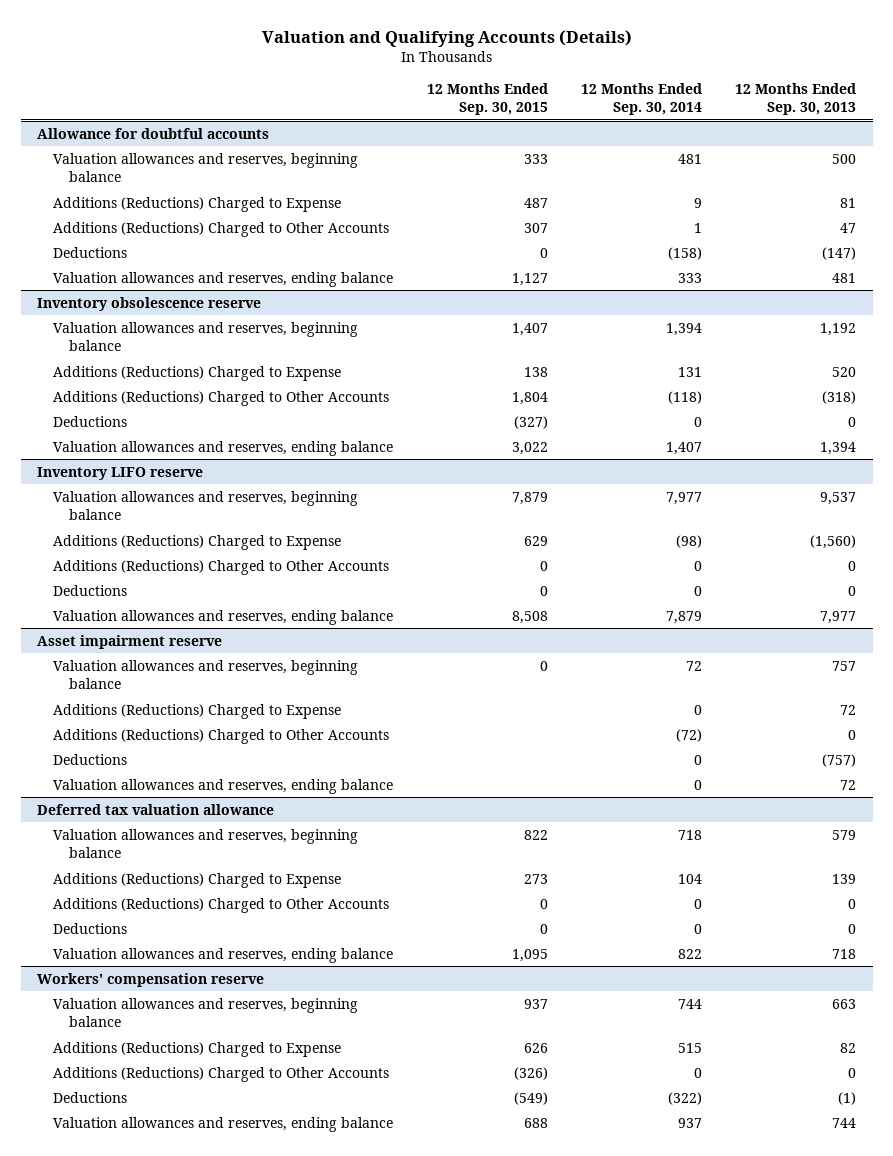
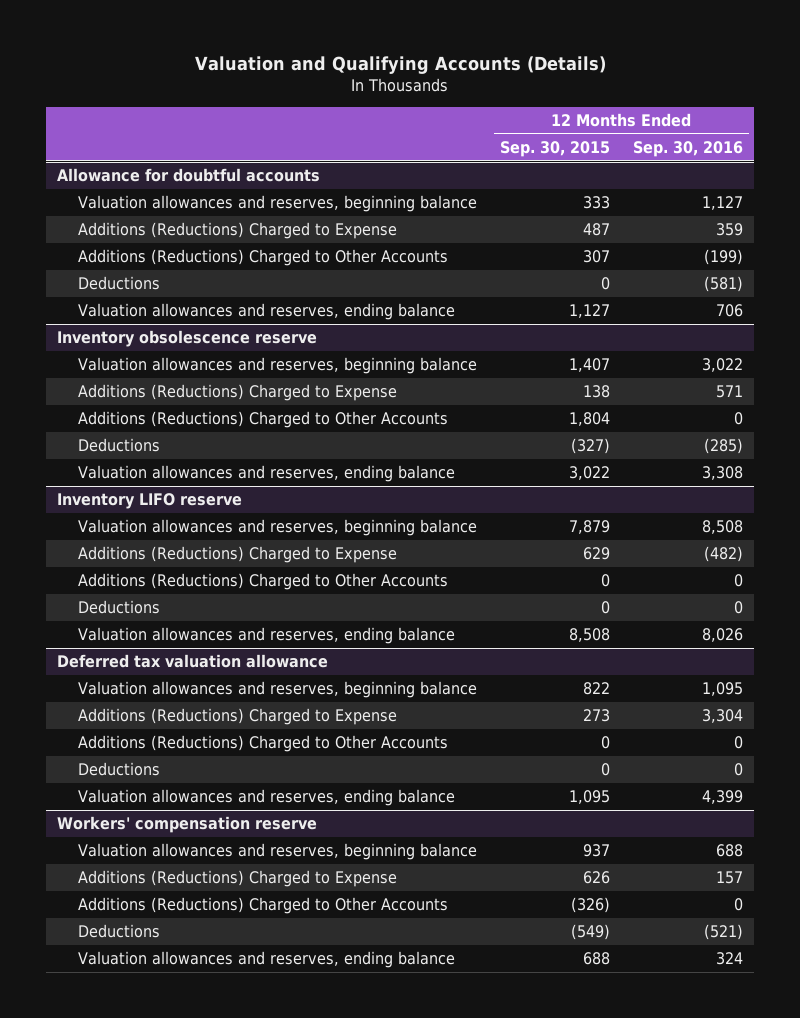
- | 12 Months Ended Sep. 30, 2015 | 12 Months Ended Sep. 30, 2014 | 12 Months Ended Sep. 30, 2013
+ | 12 Months Ended Sep. 30, 2015 | 12 Months Ended Sep. 30, 2016
- Asset impairment reserve
- Valuation allowances and reserves, beginning balance | 0 | 72 | 757
- Additions (Reductions) Charged to Expense | | 0 | 72
- Additions (Reductions) Charged to Other Accounts | | (72) | 0
- Deductions | | 0 | (757)
- Valuation allowances and reserves, ending balance | | 0 | 72

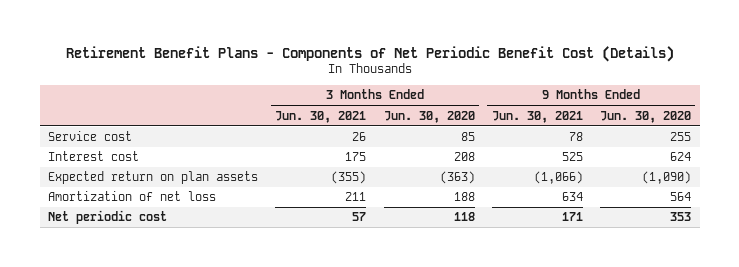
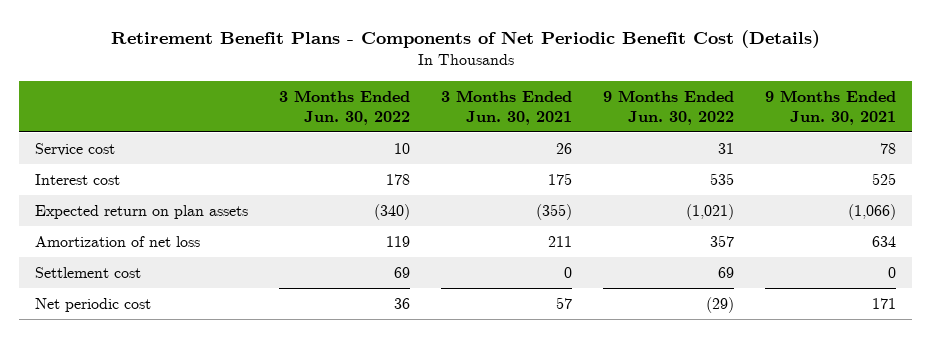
- | 3 Months Ended Jun. 30, 2021 | 3 Months Ended Jun. 30, 2020 | 9 Months Ended Jun. 30, 2021 | 9 Months Ended Jun. 30, 2020
+ | 3 Months Ended Jun. 30, 2022 | 3 Months Ended Jun. 30, 2021 | 9 Months Ended Jun. 30, 2022 | 9 Months Ended Jun. 30, 2021
+ Settlement cost | 69 | 0 | 69 | 0

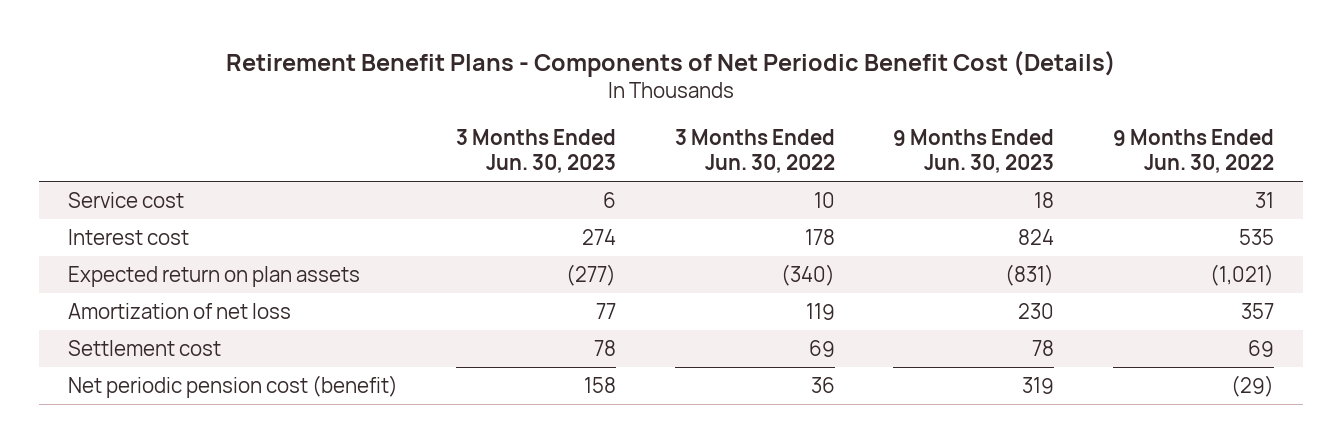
- | 3 Months Ended Jun. 30, 2022 | 3 Months Ended Jun. 30, 2021 | 9 Months Ended Jun. 30, 2022 | 9 Months Ended Jun. 30, 2021
+ | 3 Months Ended Jun. 30, 2023 | 3 Months Ended Jun. 30, 2022 | 9 Months Ended Jun. 30, 2023 | 9 Months Ended Jun. 30, 2022
- Net periodic cost | 36 | 57 | (29) | 171
+ Net periodic pension cost (benefit) | 158 | 36 | 319 | (29)

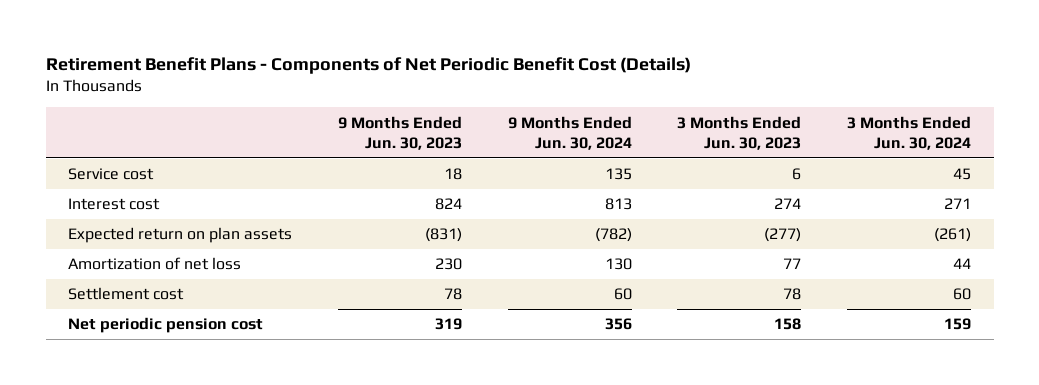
- | 3 Months Ended Jun. 30, 2023 | 3 Months Ended Jun. 30, 2022 | 9 Months Ended Jun. 30, 2023 | 9 Months Ended Jun. 30, 2022
+ | 9 Months Ended Jun. 30, 2023 | 9 Months Ended Jun. 30, 2024 | 3 Months Ended Jun. 30, 2023 | 3 Months Ended Jun. 30, 2024
- Net periodic pension cost (benefit) | 158 | 36 | 319 | (29)
+ Net periodic pension cost | 319 | 356 | 158 | 159

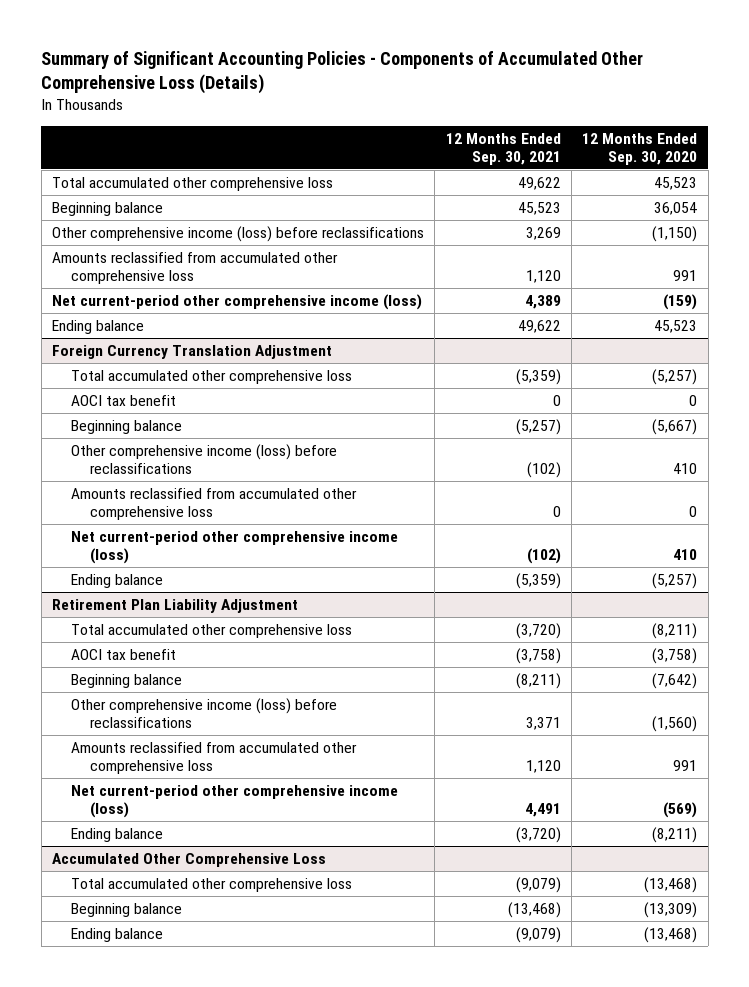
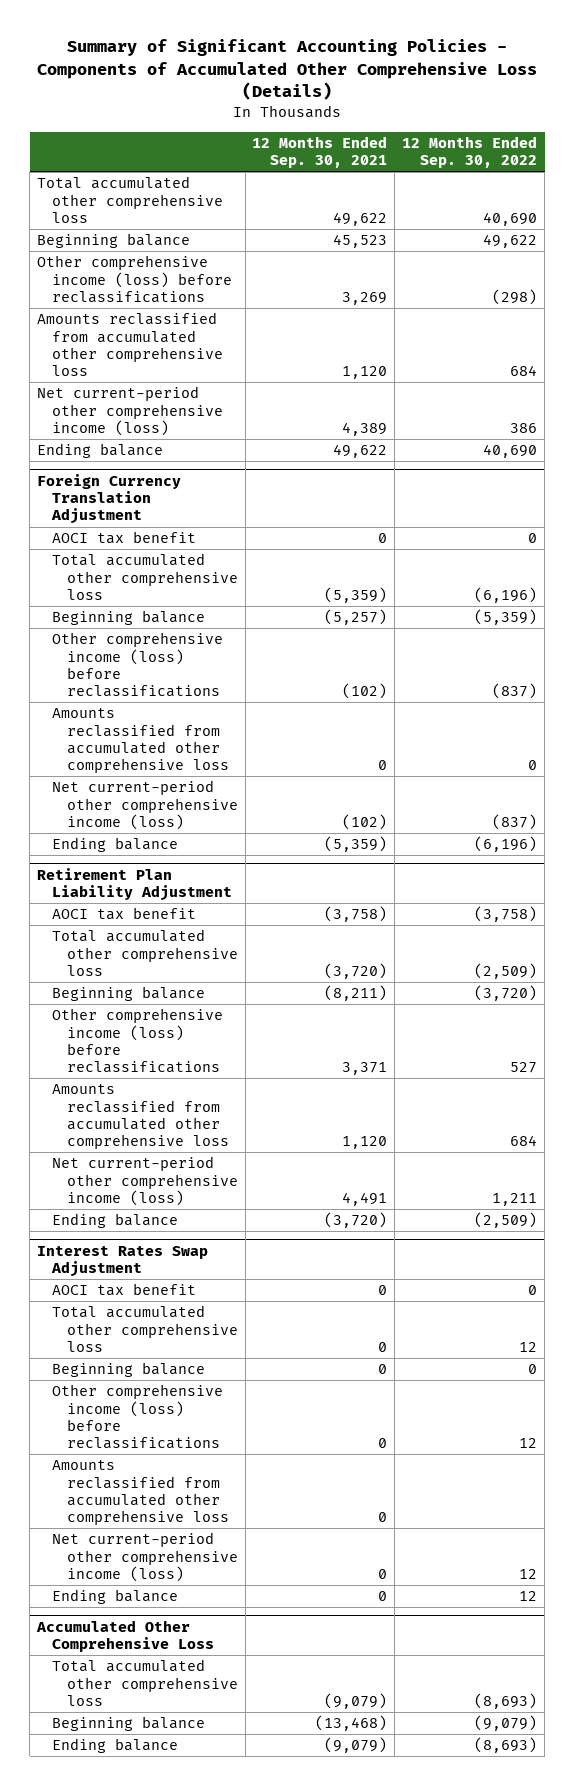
- | 12 Months Ended Sep. 30, 2021 | 12 Months Ended Sep. 30, 2020
+ | 12 Months Ended Sep. 30, 2021 | 12 Months Ended Sep. 30, 2022
@ Foreign Currency Translation Adjustment
moved down: Total accumulated other comprehensive loss | (5,359) | (6,196)
@ Retirement Plan Liability Adjustment
moved down: Total accumulated other comprehensive loss | (3,720) | (2,509)
+ Interest Rates Swap Adjustment
+ AOCI tax benefit | 0 | 0
+ Total accumulated other comprehensive loss | 0 | 12
+ Beginning balance | 0 | 0
+ Other comprehensive income (loss) before reclassifications | 0 | 12
+ Amounts reclassified from accumulated other comprehensive loss | 0 |
+ Net current-period other comprehensive income (loss) | 0 | 12
+ Ending balance | 0 | 12

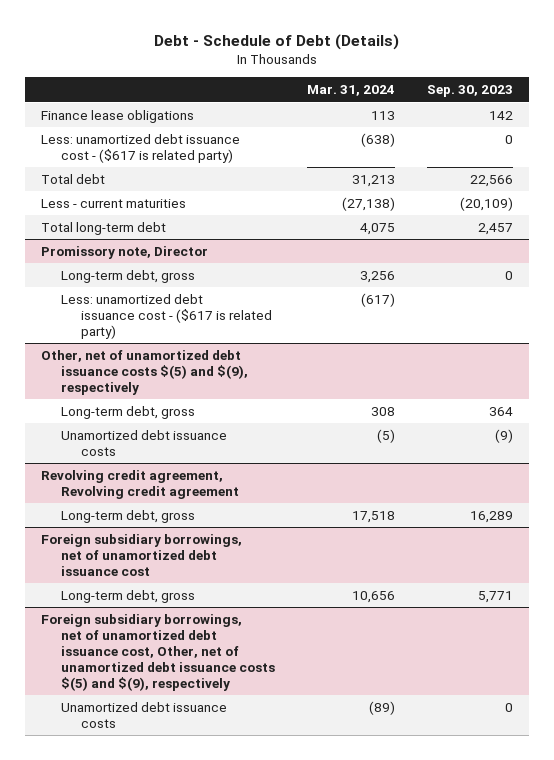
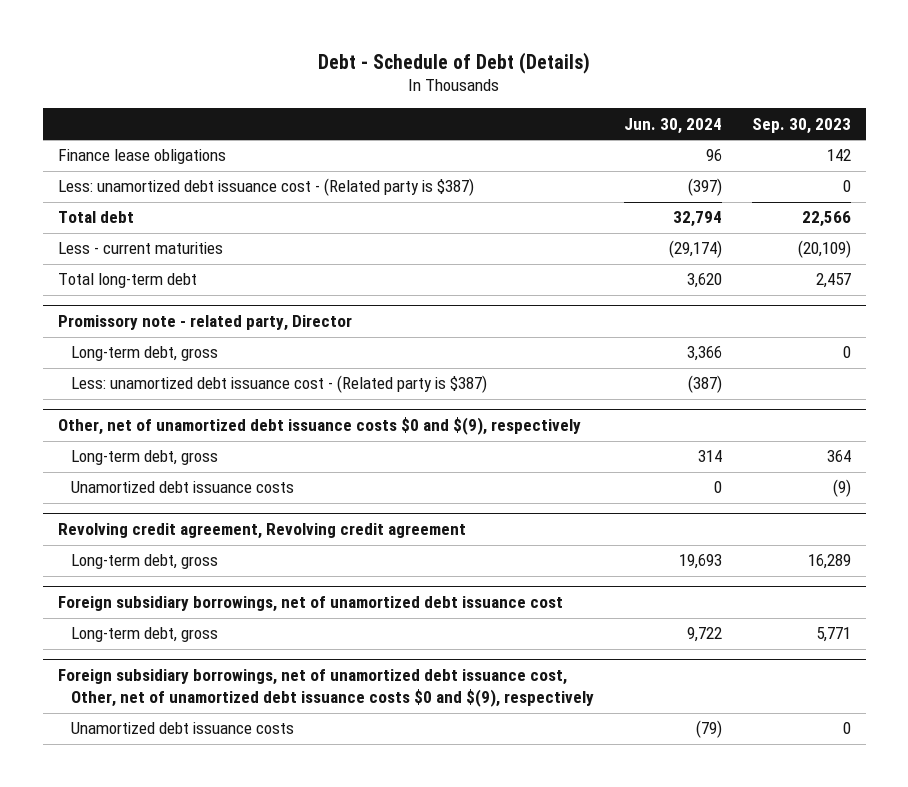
- | Mar. 31, 2024 | Sep. 30, 2023
+ | Jun. 30, 2024 | Sep. 30, 2023
- Less: unamortized debt issuance cost - ($617 is related party) | (638) | 0
+ Less: unamortized debt issuance cost - (Related party is $387) | (397) | 0
- Promissory note, Director
+ Promissory note - related party, Director
- Less: unamortized debt issuance cost - ($617 is related party) | (617) |
- Other, net of unamortized debt issuance costs $(5) and $(9), respectively
+ Less: unamortized debt issuance cost - (Related party is $387) | (387) |
+ Other, net of unamortized debt issuance costs $0 and $(9), respectively
- Foreign subsidiary borrowings, net of unamortized debt issuance cost, Other, net of unamortized debt issuance costs $(5) and $(9), respectively
+ Foreign subsidiary borrowings, net of unamortized debt issuance cost, Other, net of unamortized debt issuance costs $0 and $(9), respectively

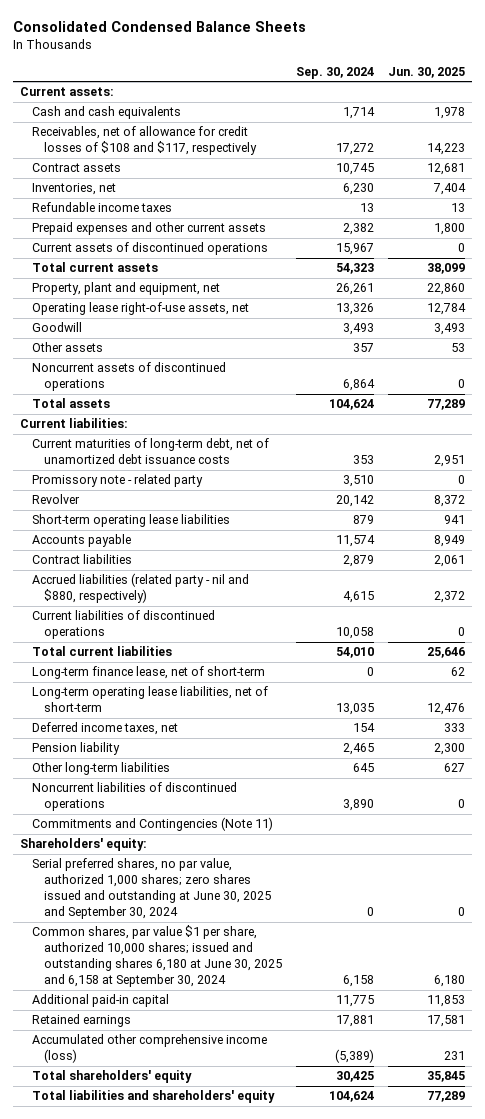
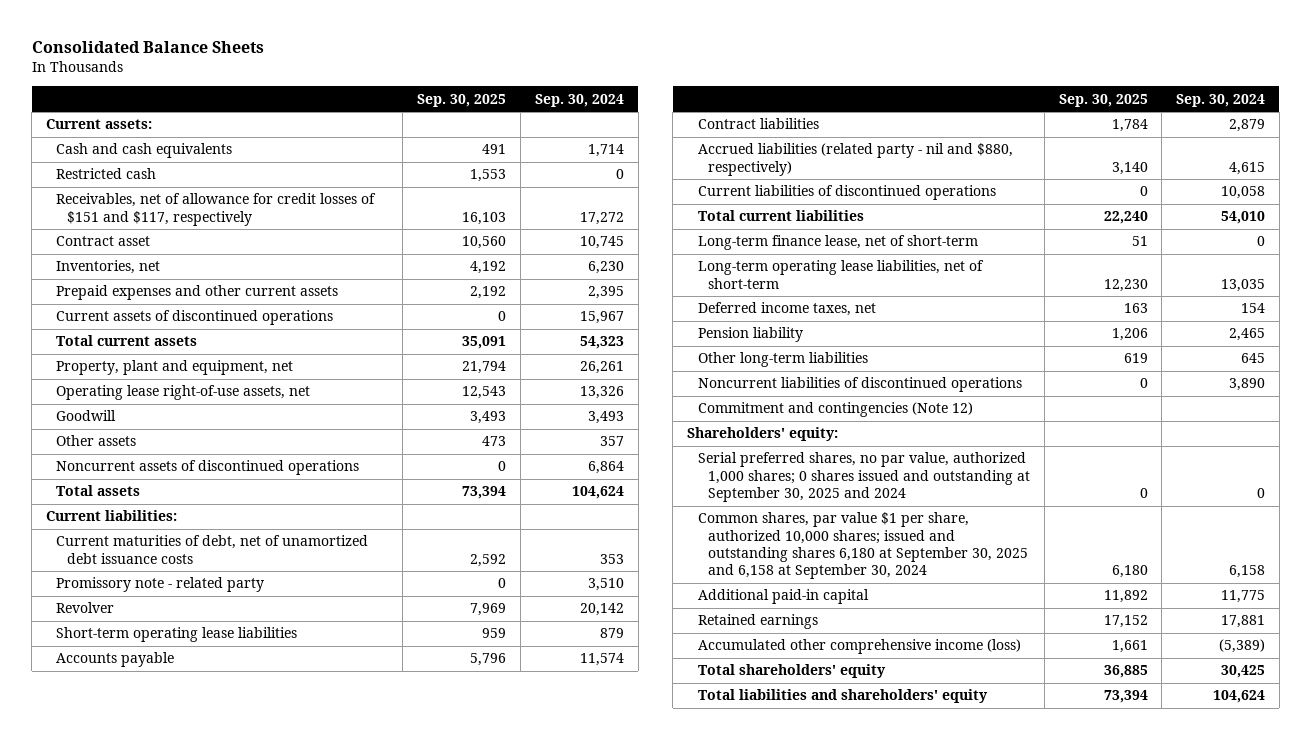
- Consolidated Condensed Balance Sheets
+ Consolidated Balance Sheets
- | Sep. 30, 2024 | Jun. 30, 2025
+ | Sep. 30, 2025 | Sep. 30, 2024
- Receivables, net of allowance for credit losses of $108 and $117, respectively | 17,272 | 14,223
- Contract assets | 10,745 | 12,681
+ Restricted cash | 1,553 | 0
+ Receivables, net of allowance for credit losses of $151 and $117, respectively | 16,103 | 17,272
+ Contract asset | 10,560 | 10,745
- Refundable income taxes | 13 | 13
- Prepaid expenses and other current assets | 2,382 | 1,800
+ Prepaid expenses and other current assets | 2,192 | 2,395
- Current maturities of long-term debt, net of unamortized debt issuance costs | 353 | 2,951
+ Current maturities of debt, net of unamortized debt issuance costs | 2,592 | 353
- Commitments and Contingencies (Note 11)
+ Commitment and contingencies (Note 12)
- Serial preferred shares, no par value, authorized 1,000 shares; zero shares issued and outstanding at June 30, 2025 and September 30, 2024 | 0 | 0
- Common shares, par value $1 per share, authorized 10,000 shares; issued and outstanding shares 6,180 at June 30, 2025 and 6,158 at September 30, 2024 | 6,158 | 6,180
+ Serial preferred shares, no par value, authorized 1,000 shares; 0 shares issued and outstanding at September 30, 2025 and 2024 | 0 | 0
+ Common shares, par value $1 per share, authorized 10,000 shares; issued and outstanding shares 6,180 at September 30, 2025 and 6,158 at September 30, 2024 | 6,180 | 6,158

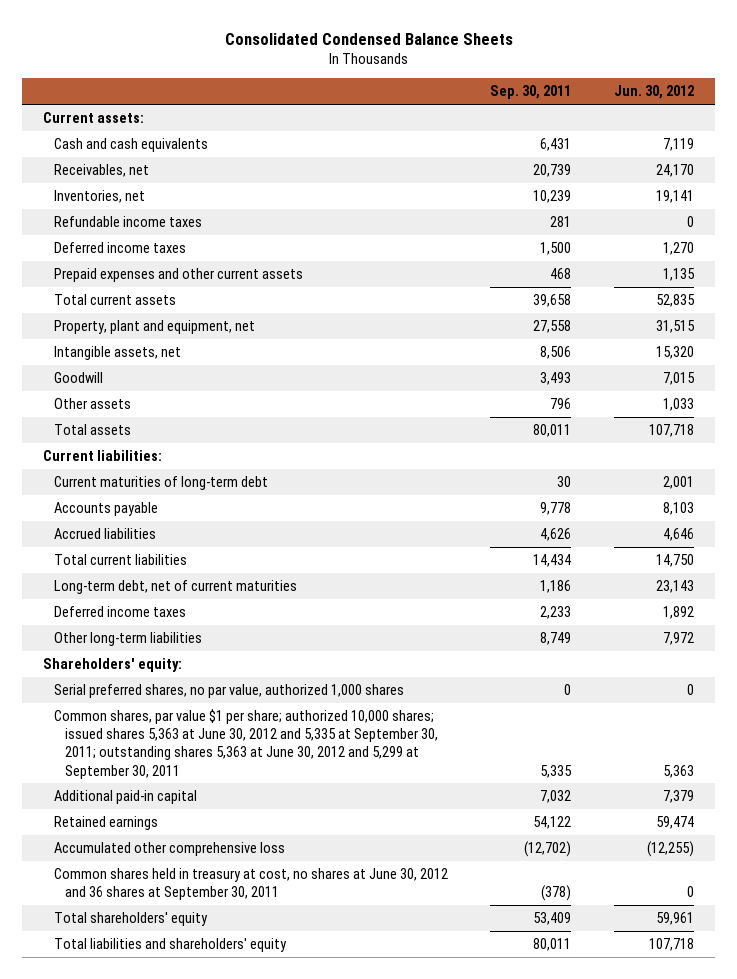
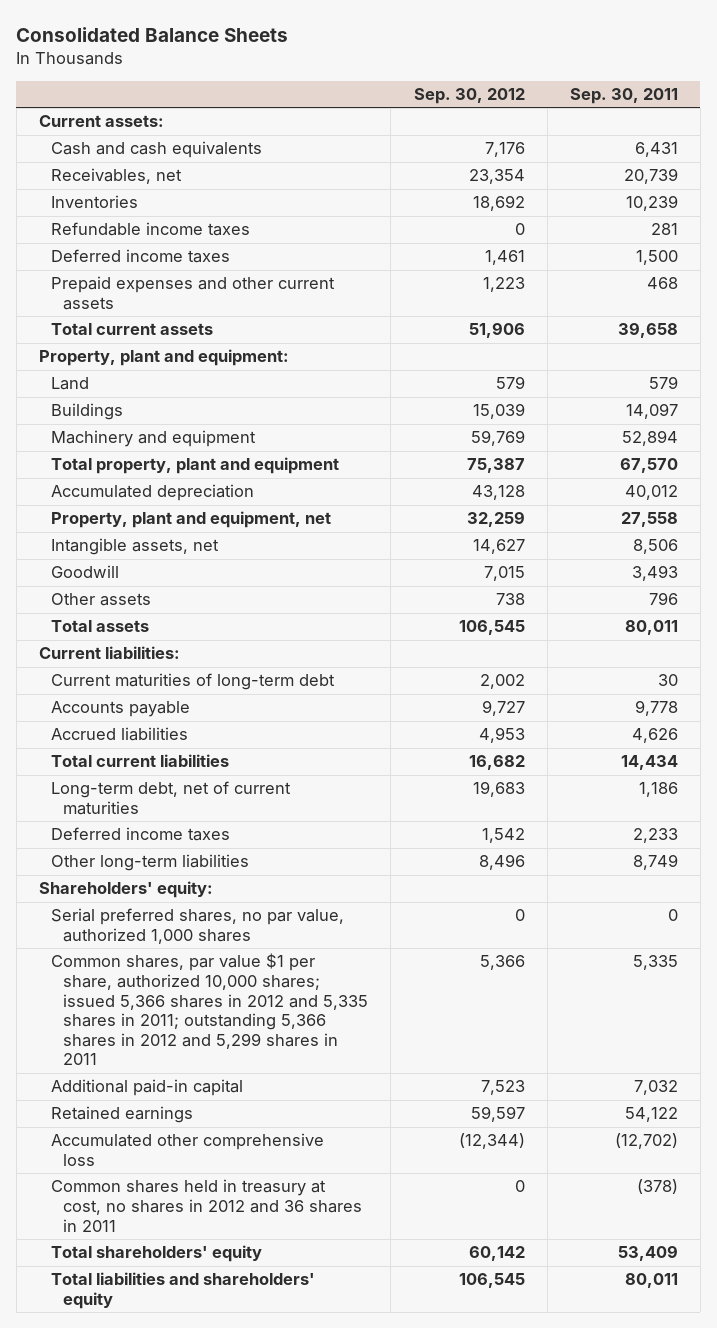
- Consolidated Condensed Balance Sheets
+ Consolidated Balance Sheets
- | Sep. 30, 2011 | Jun. 30, 2012
+ | Sep. 30, 2012 | Sep. 30, 2011
- Inventories, net | 10,239 | 19,141
+ Inventories | 18,692 | 10,239
+ Property, plant and equipment:
+ Land | 579 | 579
+ Buildings | 15,039 | 14,097
+ Machinery and equipment | 59,769 | 52,894
+ Total property, plant and equipment | 75,387 | 67,570
+ Accumulated depreciation | 43,128 | 40,012
- Common shares, par value $1 per share; authorized 10,000 shares; issued shares 5,363 at June 30, 2012 and 5,335 at September 30, 2011; outstanding shares 5,363 at June 30, 2012 and 5,299 at September 30, 2011 | 5,335 | 5,363
+ Common shares, par value $1 per share, authorized 10,000 shares; issued 5,366 shares in 2012 and 5,335 shares in 2011; outstanding 5,366 shares in 2012 and 5,299 shares in 2011 | 5,366 | 5,335
- Common shares held in treasury at cost, no shares at June 30, 2012 and 36 shares at September 30, 2011 | (378) | 0
+ Common shares held in treasury at cost, no shares in 2012 and 36 shares in 2011 | 0 | (378)

